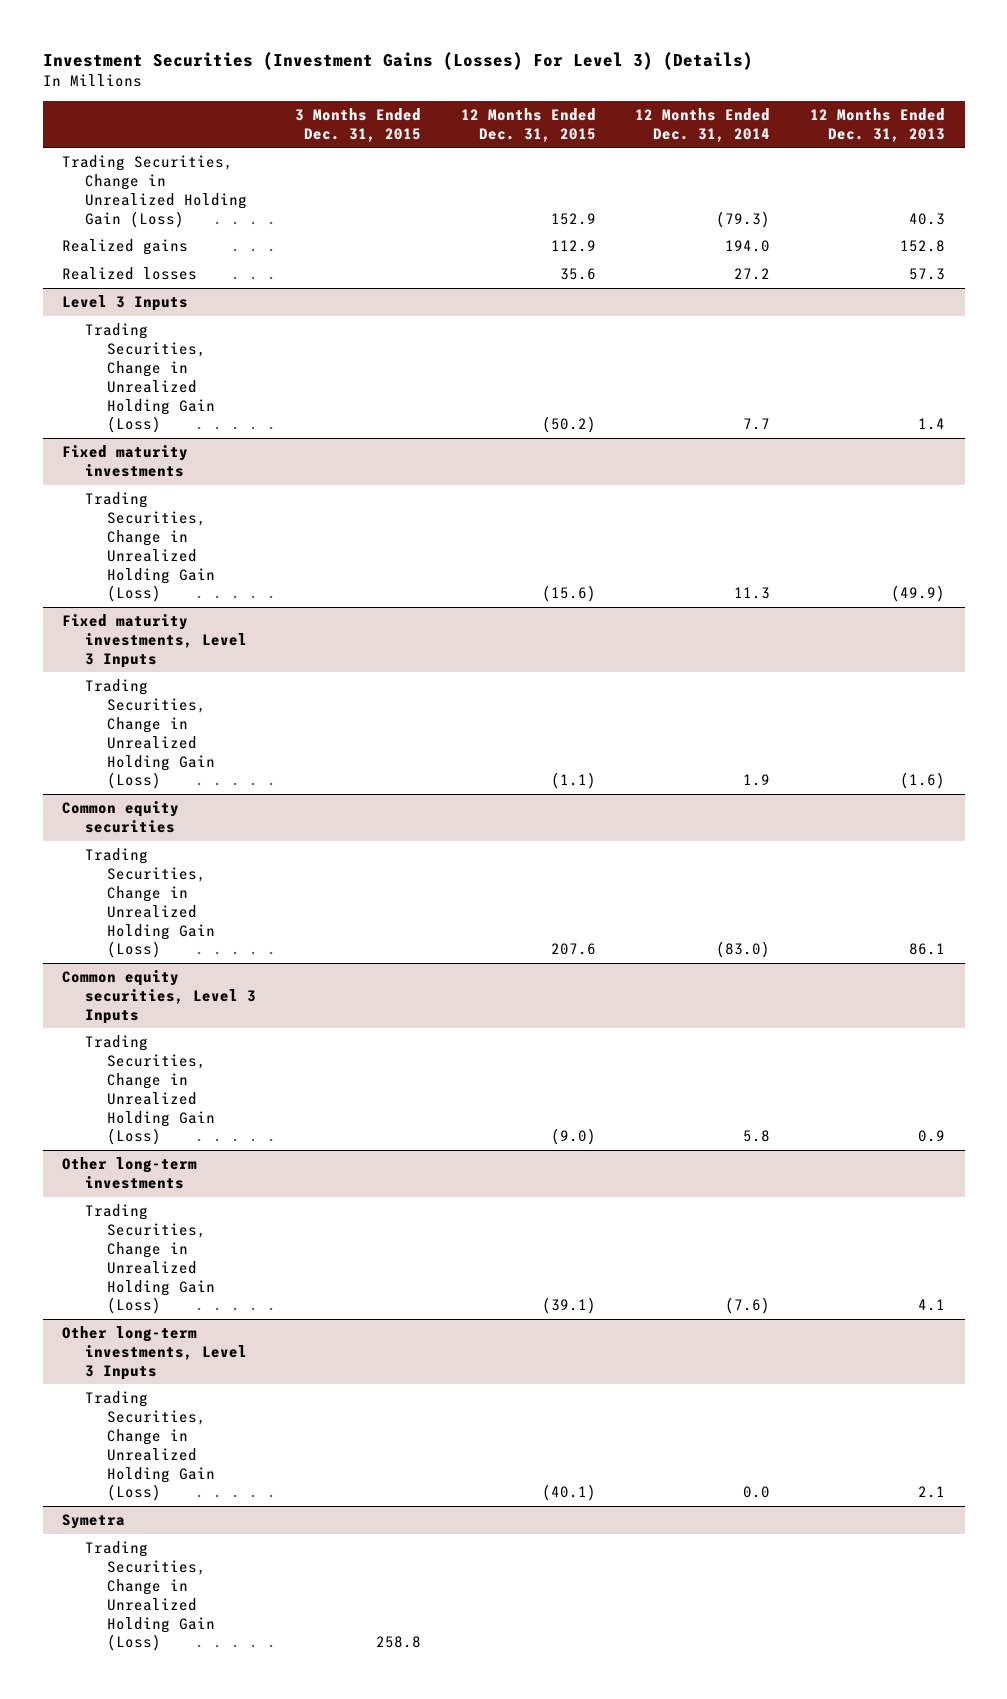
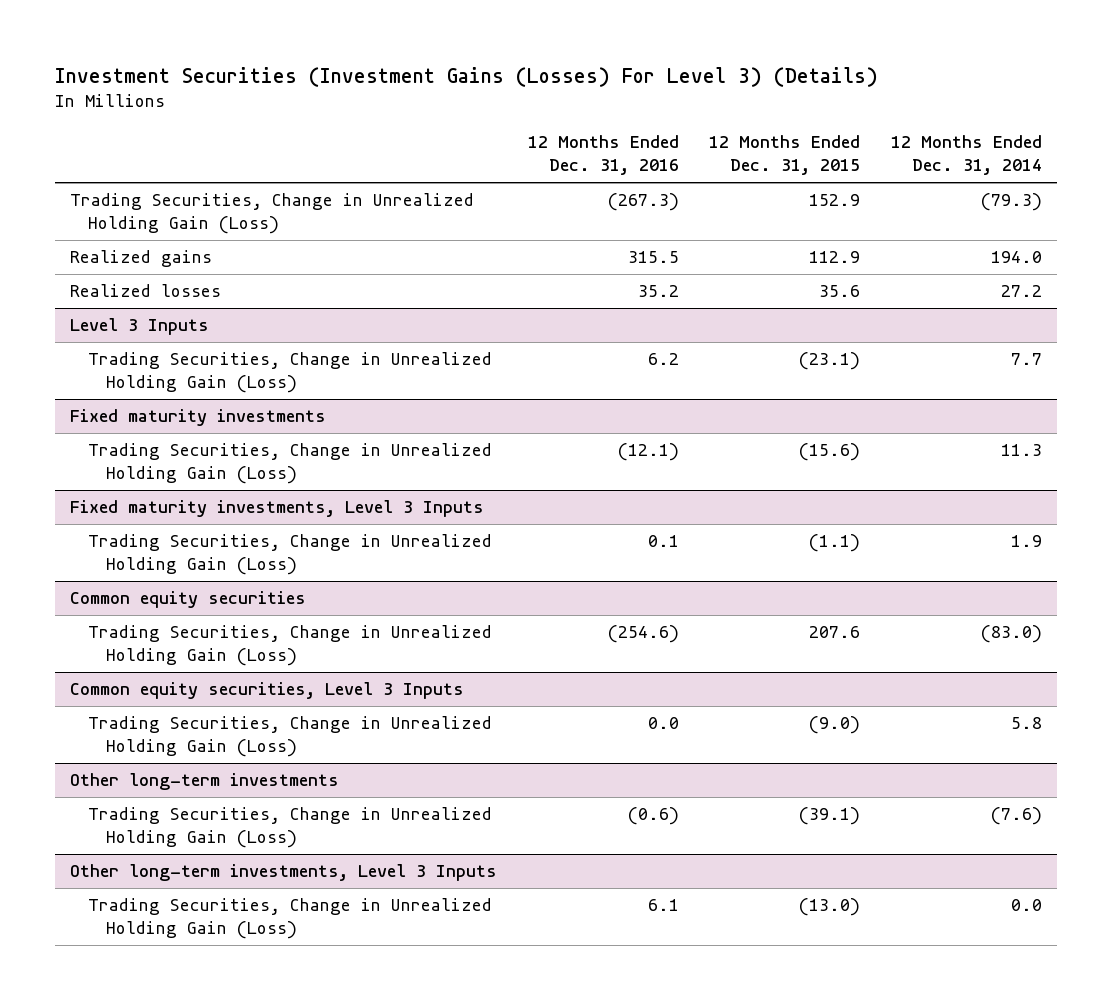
- | 3 Months Ended Dec. 31, 2015 | 12 Months Ended Dec. 31, 2015 | 12 Months Ended Dec. 31, 2014 | 12 Months Ended Dec. 31, 2013
+ | 12 Months Ended Dec. 31, 2016 | 12 Months Ended Dec. 31, 2015 | 12 Months Ended Dec. 31, 2014
@ Level 3 Inputs
- Trading Securities, Change in Unrealized Holding Gain (Loss) | | (50.2) | 7.7 | 1.4
+ Trading Securities, Change in Unrealized Holding Gain (Loss) | 6.2 | (23.1) | 7.7
@ Other long-term investments, Level 3 Inputs
- Trading Securities, Change in Unrealized Holding Gain (Loss) | | (40.1) | 0.0 | 2.1
- Symetra
- Trading Securities, Change in Unrealized Holding Gain (Loss) | 258.8 | | |
@ Other long-term investments, Level 3 Inputs
+ Trading Securities, Change in Unrealized Holding Gain (Loss) | 6.1 | (13.0) | 0.0

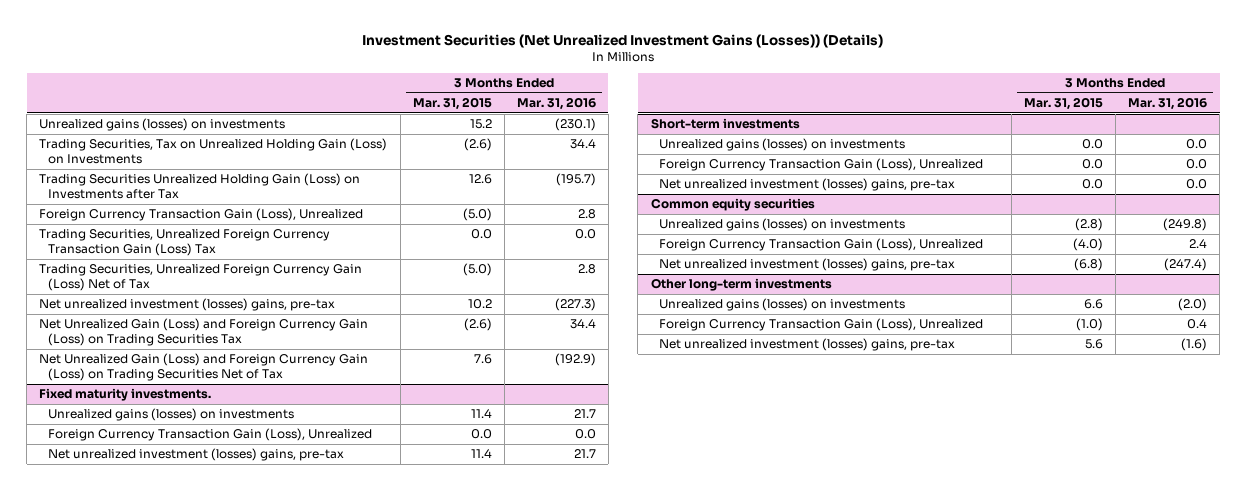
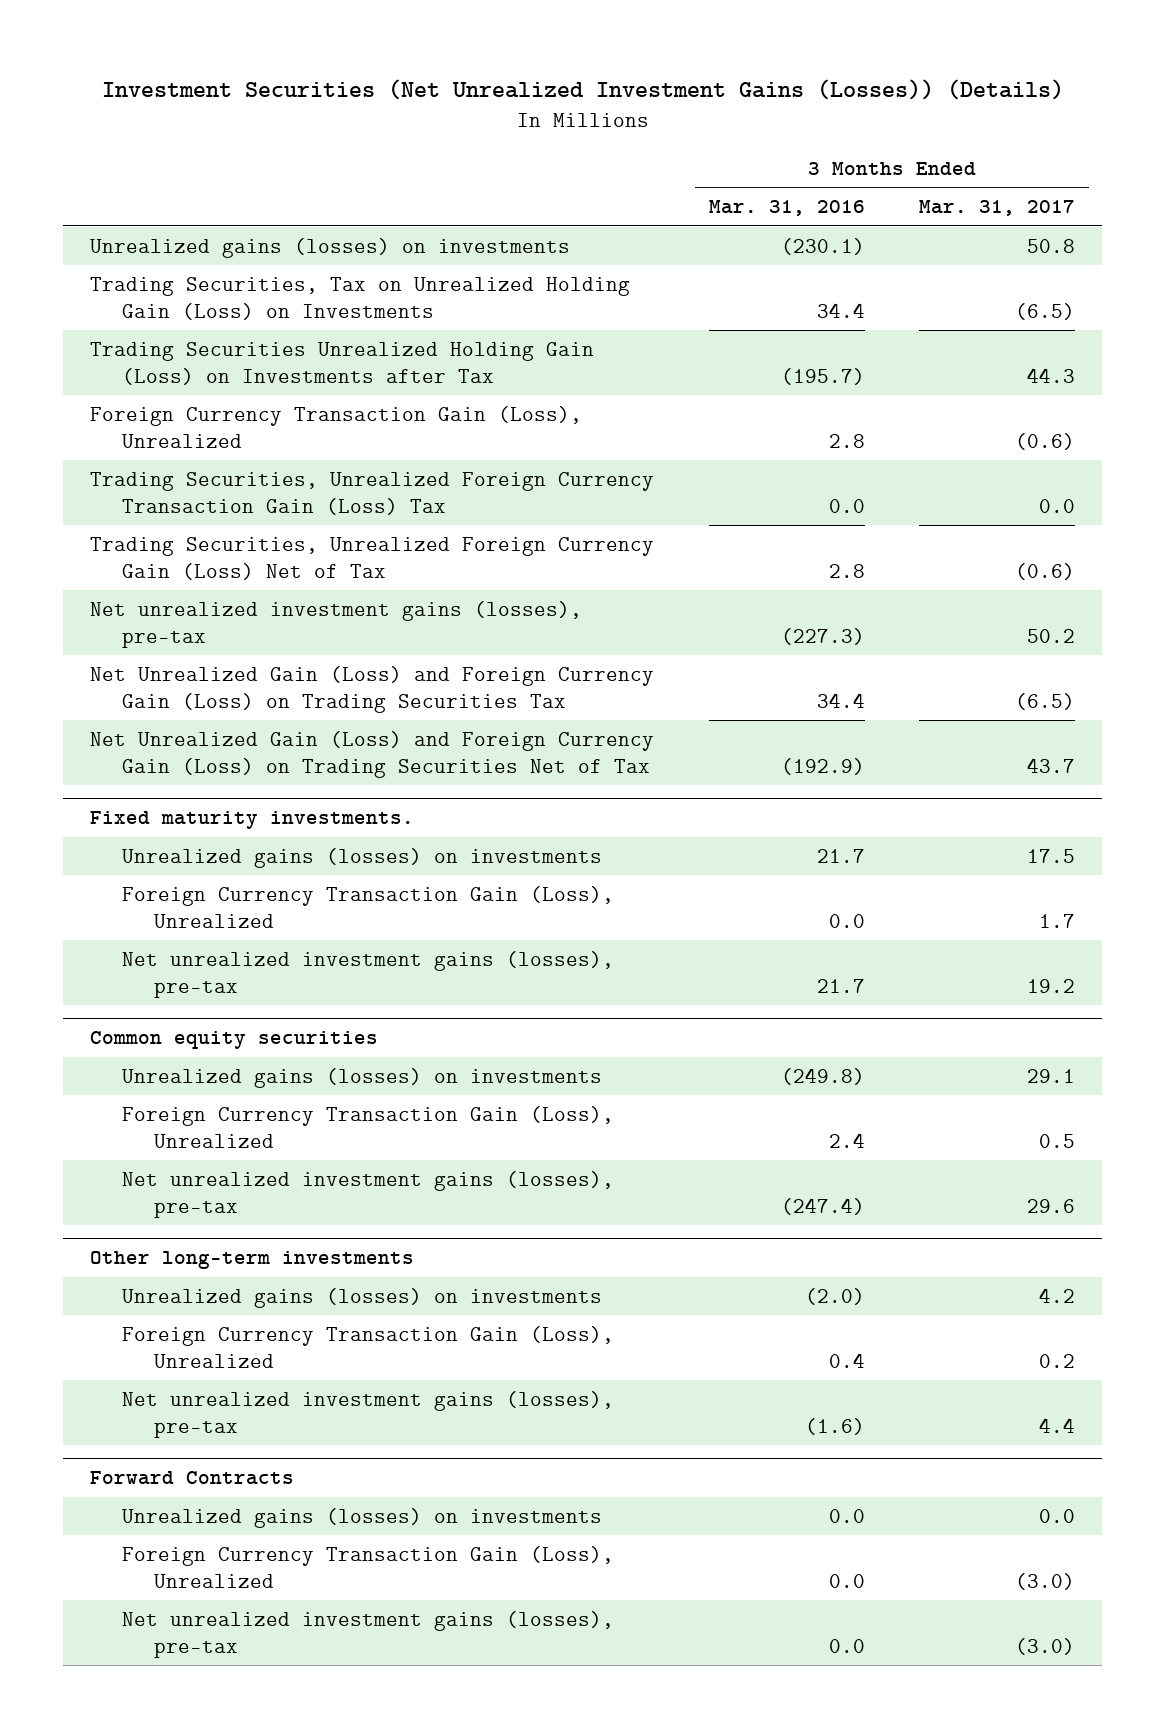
- | 3 Months Ended Mar. 31, 2015 | 3 Months Ended Mar. 31, 2016
+ | 3 Months Ended Mar. 31, 2016 | 3 Months Ended Mar. 31, 2017
- Net unrealized investment (losses) gains, pre-tax | 10.2 | (227.3)
+ Net unrealized investment gains (losses), pre-tax | (227.3) | 50.2
@ Fixed maturity investments.
- Net unrealized investment (losses) gains, pre-tax | 11.4 | 21.7
- Short-term investments
- Unrealized gains (losses) on investments | 0.0 | 0.0
- Foreign Currency Transaction Gain (Loss), Unrealized | 0.0 | 0.0
- Net unrealized investment (losses) gains, pre-tax | 0.0 | 0.0
@ Fixed maturity investments.
+ Net unrealized investment gains (losses), pre-tax | 21.7 | 19.2
@ Common equity securities
- Net unrealized investment (losses) gains, pre-tax | (6.8) | (247.4)
+ Net unrealized investment gains (losses), pre-tax | (247.4) | 29.6
@ Other long-term investments
- Net unrealized investment (losses) gains, pre-tax | 5.6 | (1.6)
+ Net unrealized investment gains (losses), pre-tax | (1.6) | 4.4
+ Forward Contracts
+ Unrealized gains (losses) on investments | 0.0 | 0.0
+ Foreign Currency Transaction Gain (Loss), Unrealized | 0.0 | (3.0)
+ Net unrealized investment gains (losses), pre-tax | 0.0 | (3.0)

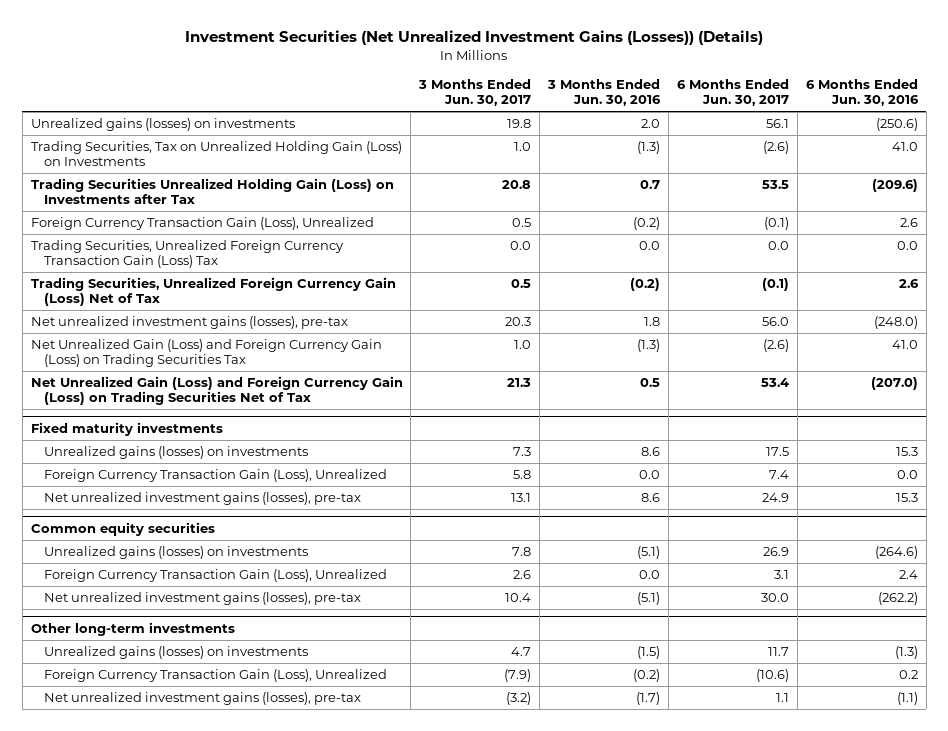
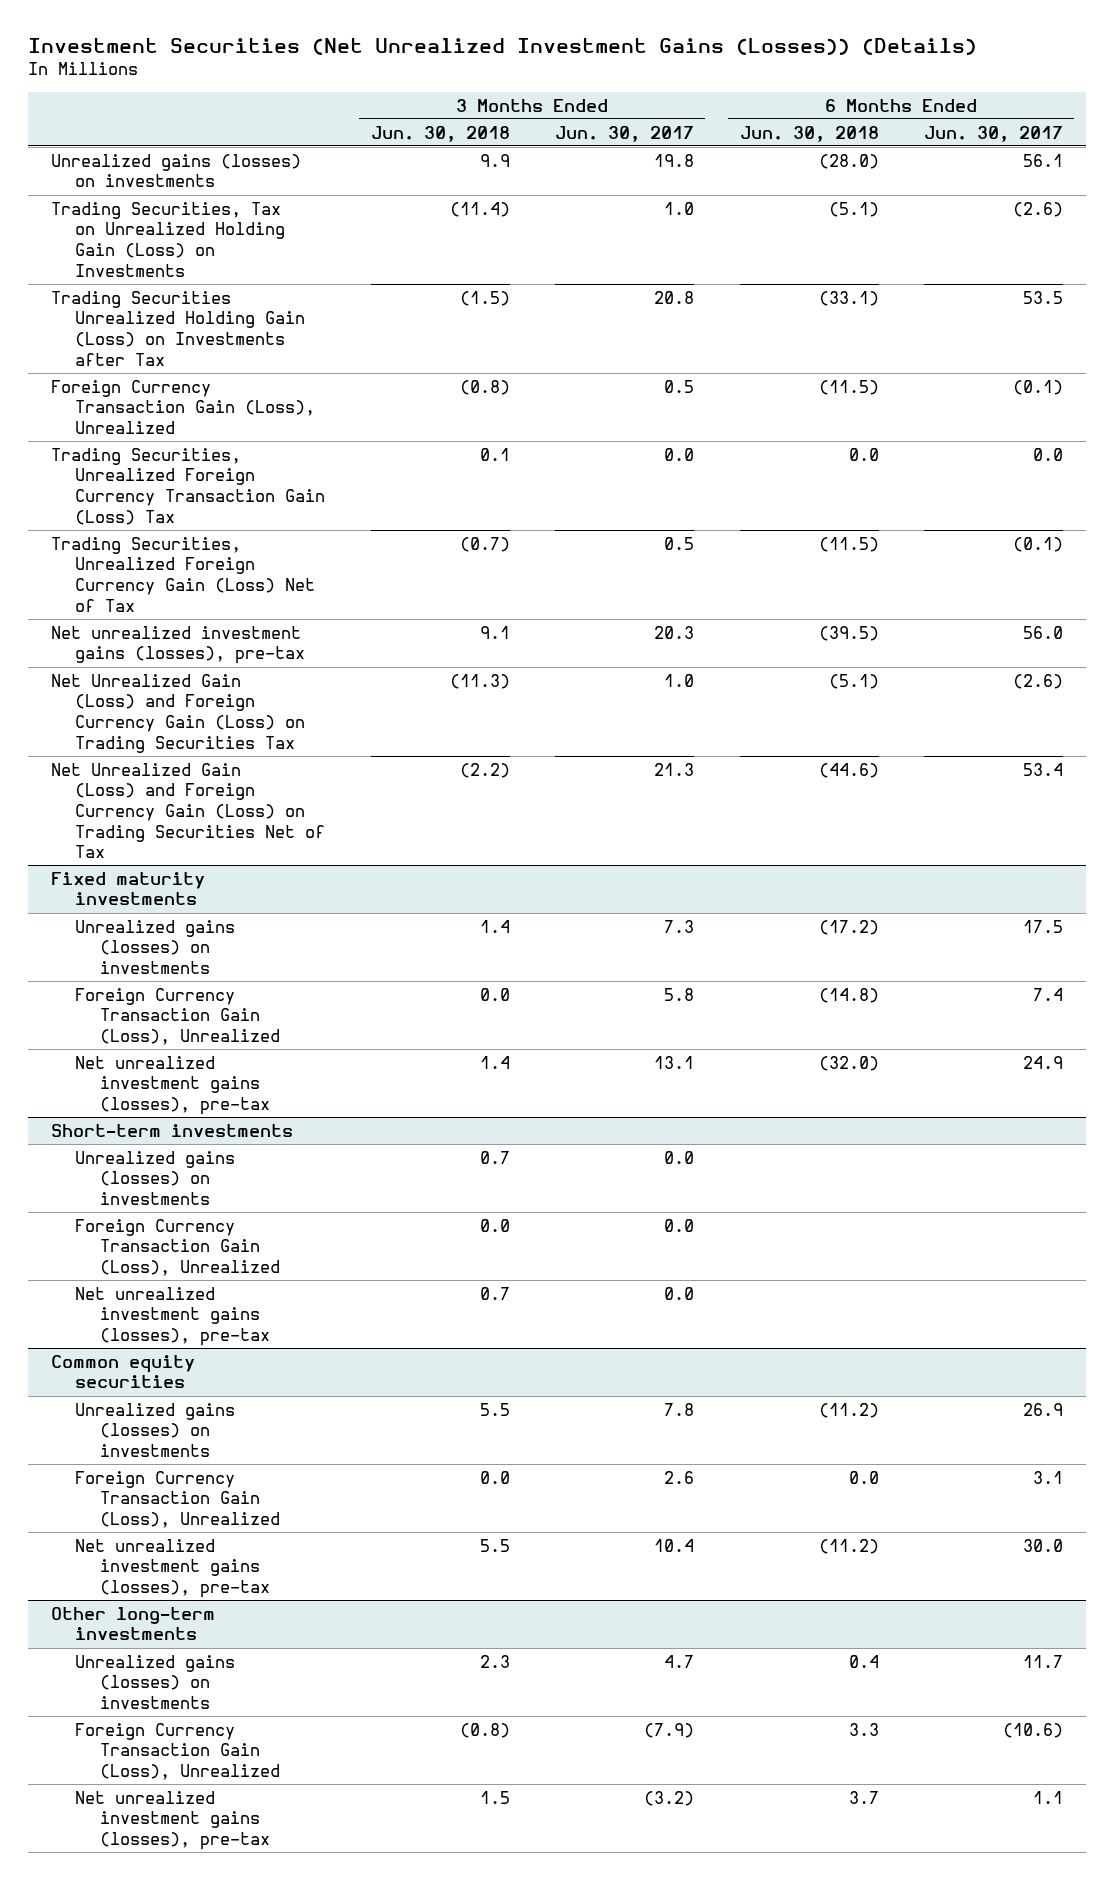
- | 3 Months Ended Jun. 30, 2017 | 3 Months Ended Jun. 30, 2016 | 6 Months Ended Jun. 30, 2017 | 6 Months Ended Jun. 30, 2016
+ | 3 Months Ended Jun. 30, 2018 | 3 Months Ended Jun. 30, 2017 | 6 Months Ended Jun. 30, 2018 | 6 Months Ended Jun. 30, 2017
+ Short-term investments
+ Unrealized gains (losses) on investments | 0.7 | 0.0 | |
+ Foreign Currency Transaction Gain (Loss), Unrealized | 0.0 | 0.0 | |
+ Net unrealized investment gains (losses), pre-tax | 0.7 | 0.0 | |

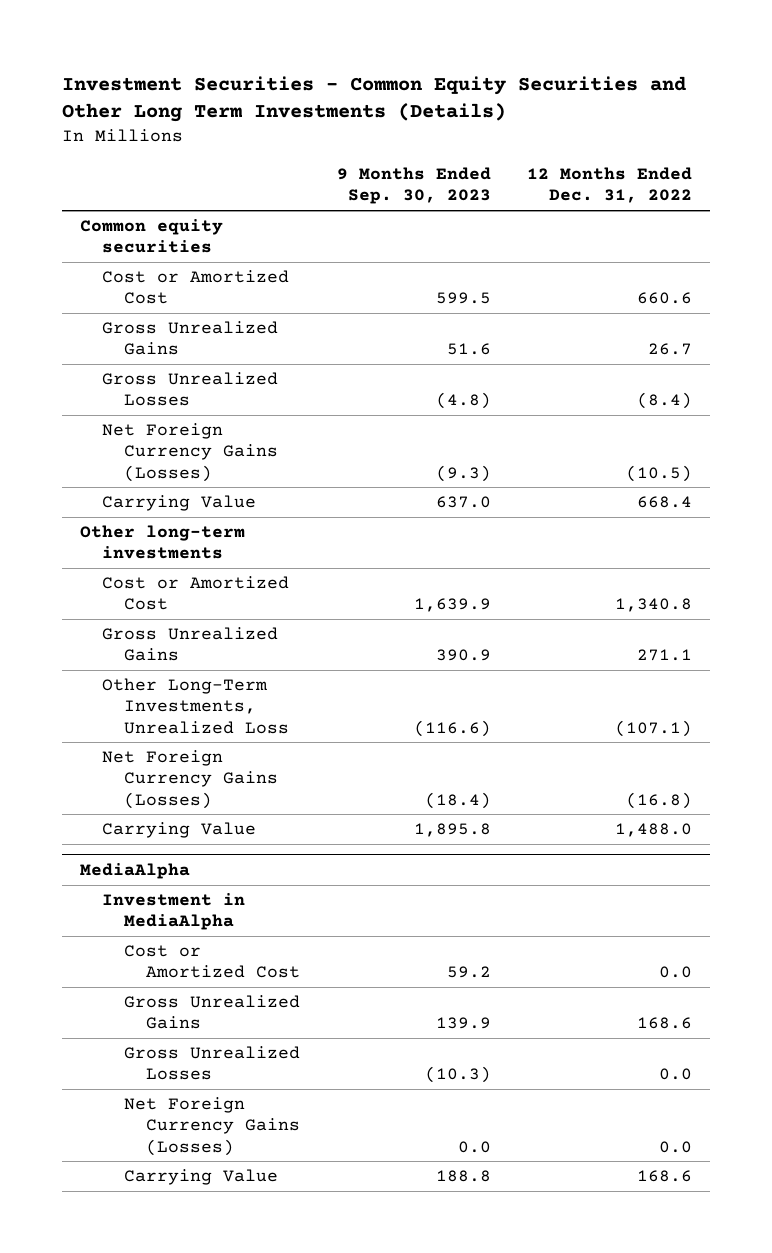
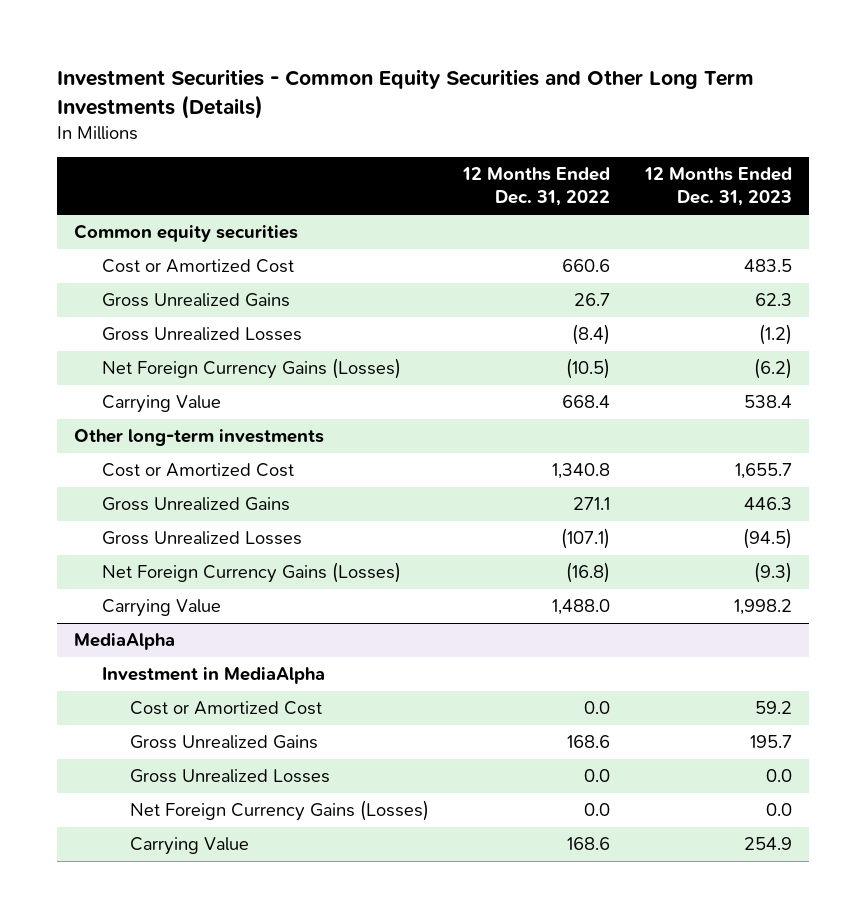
- | 9 Months Ended Sep. 30, 2023 | 12 Months Ended Dec. 31, 2022
+ | 12 Months Ended Dec. 31, 2022 | 12 Months Ended Dec. 31, 2023
- Other Long-Term Investments, Unrealized Loss | (116.6) | (107.1)
+ Gross Unrealized Losses | (107.1) | (94.5)

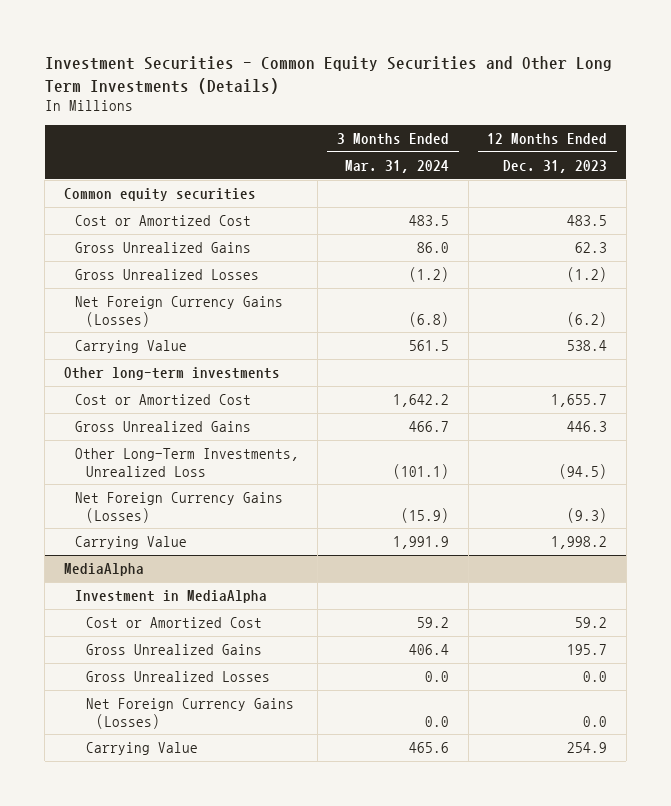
- | 12 Months Ended Dec. 31, 2022 | 12 Months Ended Dec. 31, 2023
+ | 3 Months Ended Mar. 31, 2024 | 12 Months Ended Dec. 31, 2023
- Gross Unrealized Losses | (107.1) | (94.5)
+ Other Long-Term Investments, Unrealized Loss | (101.1) | (94.5)

